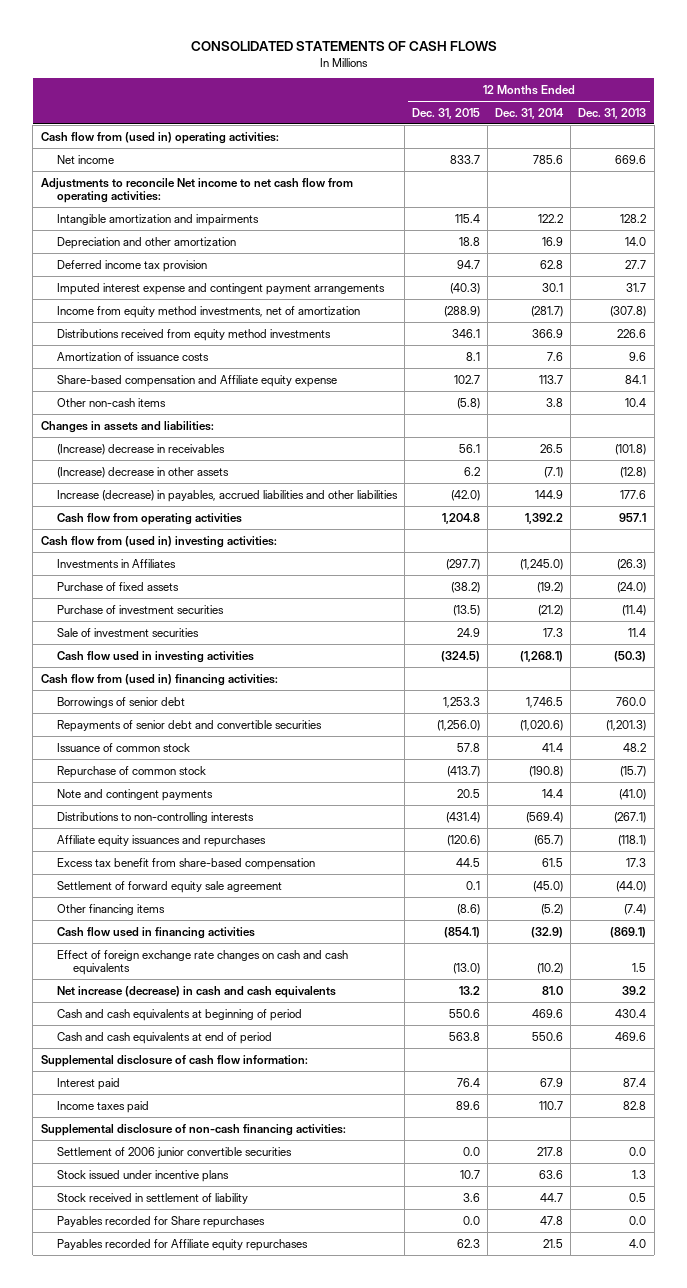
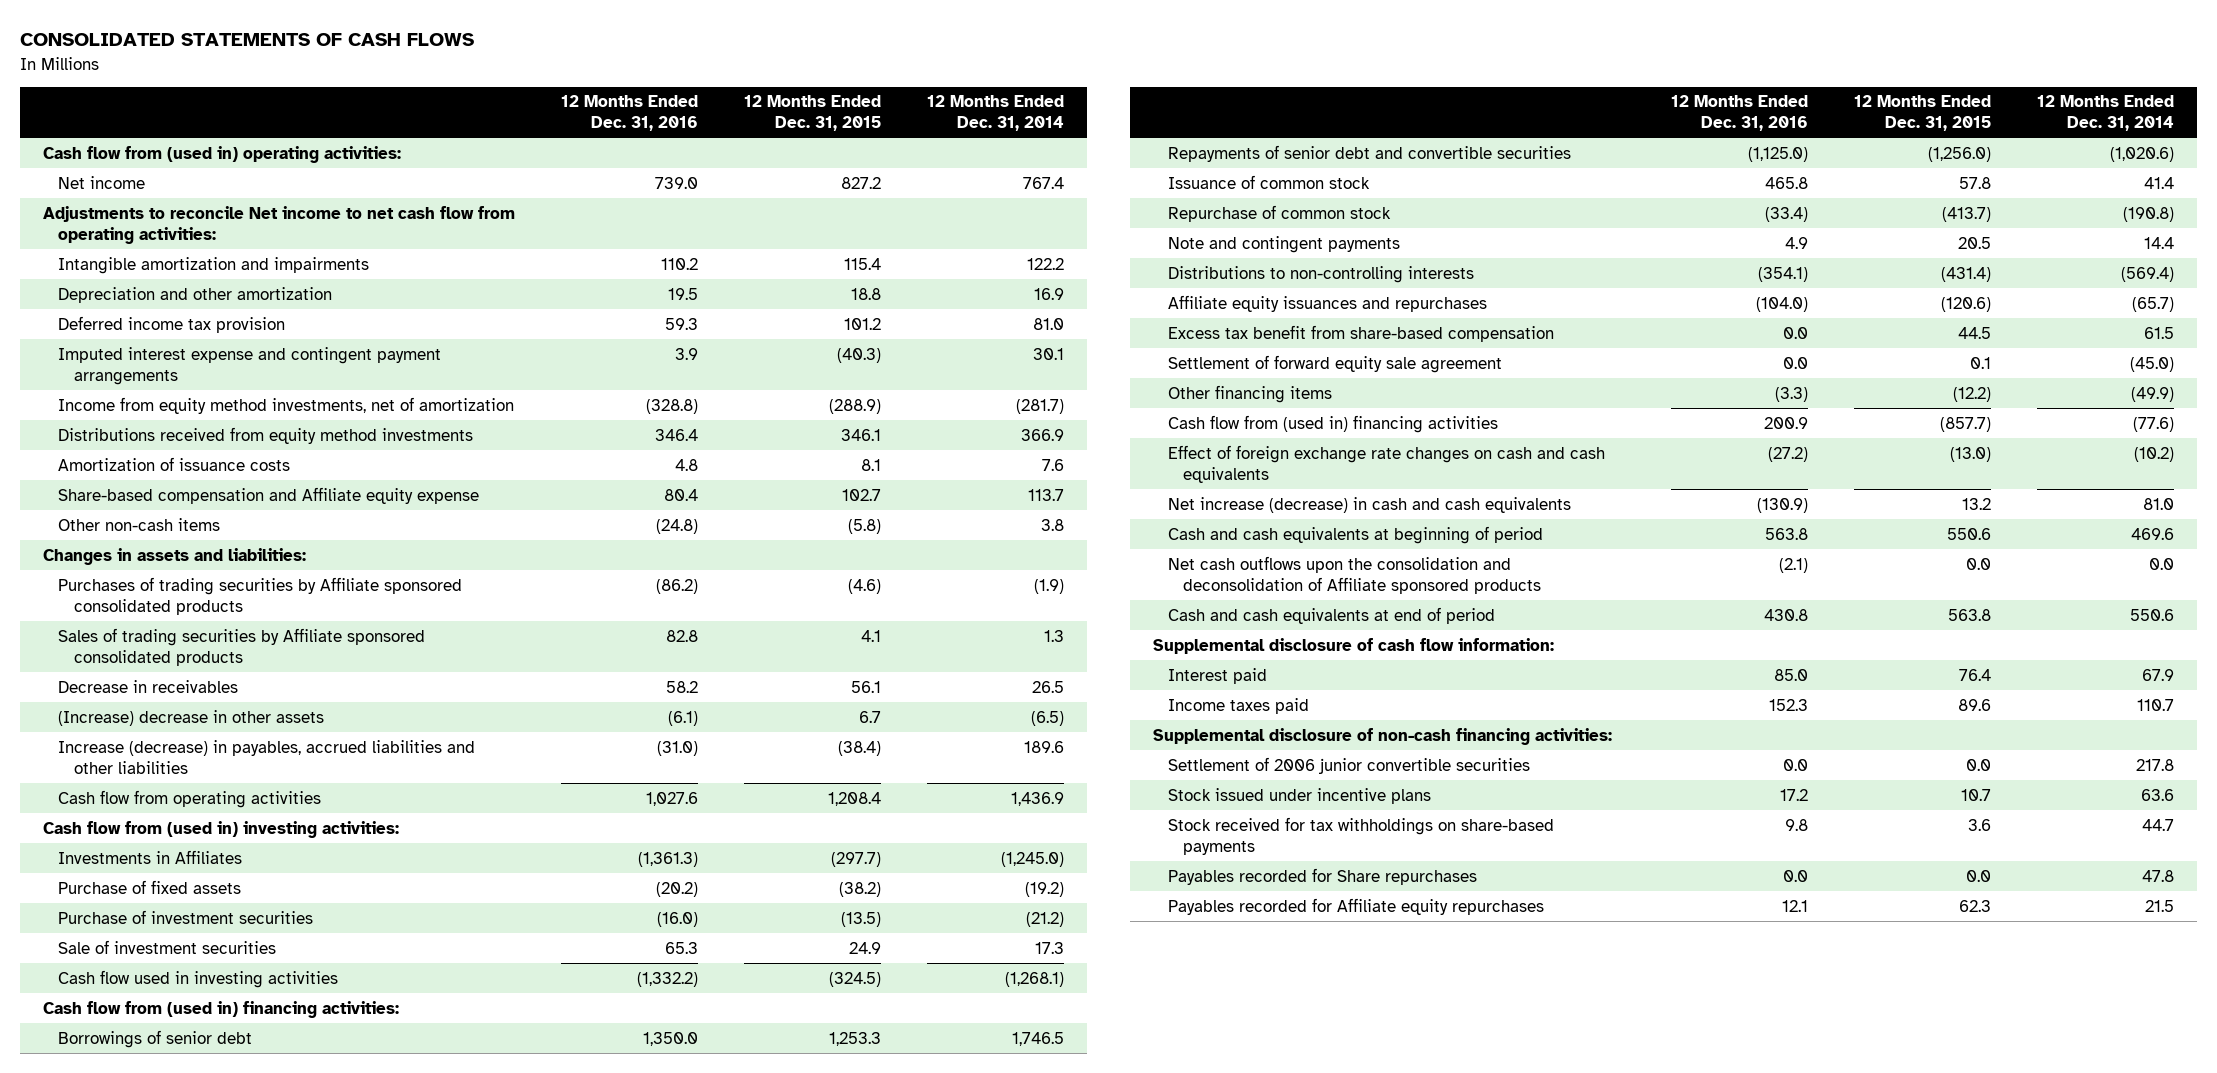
- | 12 Months Ended Dec. 31, 2015 | 12 Months Ended Dec. 31, 2014 | 12 Months Ended Dec. 31, 2013
+ | 12 Months Ended Dec. 31, 2016 | 12 Months Ended Dec. 31, 2015 | 12 Months Ended Dec. 31, 2014
- Net income | 833.7 | 785.6 | 669.6
+ Net income | 739.0 | 827.2 | 767.4
- Deferred income tax provision | 94.7 | 62.8 | 27.7
+ Deferred income tax provision | 59.3 | 101.2 | 81.0
- (Increase) decrease in receivables | 56.1 | 26.5 | (101.8)
- (Increase) decrease in other assets | 6.2 | (7.1) | (12.8)
- Increase (decrease) in payables, accrued liabilities and other liabilities | (42.0) | 144.9 | 177.6
- Cash flow from operating activities | 1,204.8 | 1,392.2 | 957.1
+ Purchases of trading securities by Affiliate sponsored consolidated products | (86.2) | (4.6) | (1.9)
+ Sales of trading securities by Affiliate sponsored consolidated products | 82.8 | 4.1 | 1.3
+ Decrease in receivables | 58.2 | 56.1 | 26.5
+ (Increase) decrease in other assets | (6.1) | 6.7 | (6.5)
+ Increase (decrease) in payables, accrued liabilities and other liabilities | (31.0) | (38.4) | 189.6
+ Cash flow from operating activities | 1,027.6 | 1,208.4 | 1,436.9
- Other financing items | (8.6) | (5.2) | (7.4)
- Cash flow used in financing activities | (854.1) | (32.9) | (869.1)
+ Other financing items | (3.3) | (12.2) | (49.9)
+ Cash flow from (used in) financing activities | 200.9 | (857.7) | (77.6)
+ Net cash outflows upon the consolidation and deconsolidation of Affiliate sponsored products | (2.1) | 0.0 | 0.0
- Stock received in settlement of liability | 3.6 | 44.7 | 0.5
+ Stock received for tax withholdings on share-based payments | 9.8 | 3.6 | 44.7

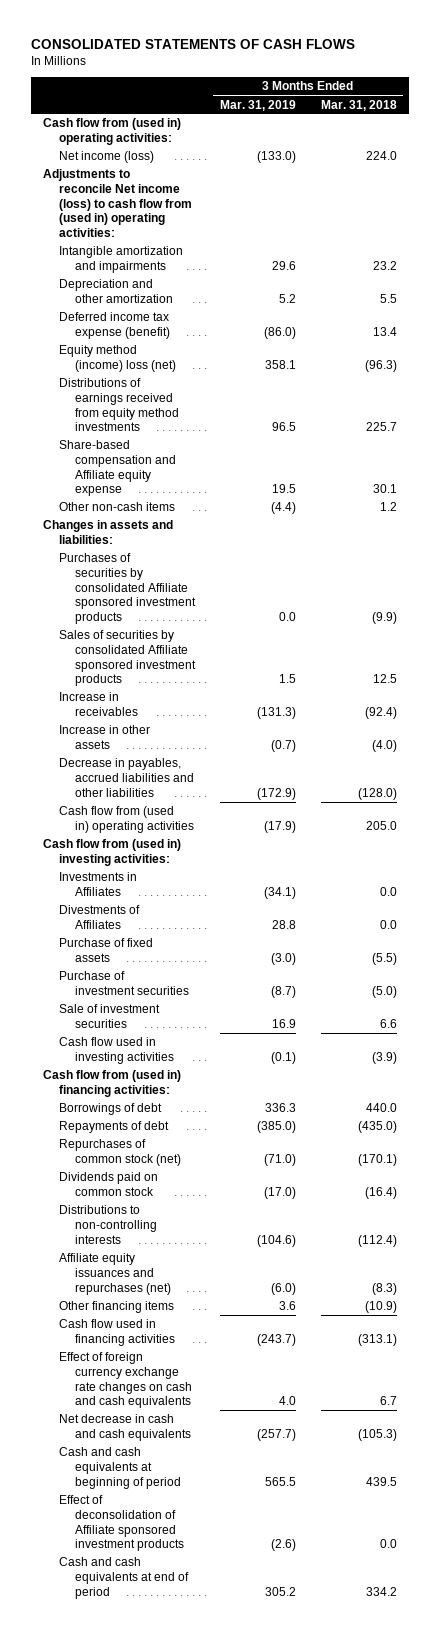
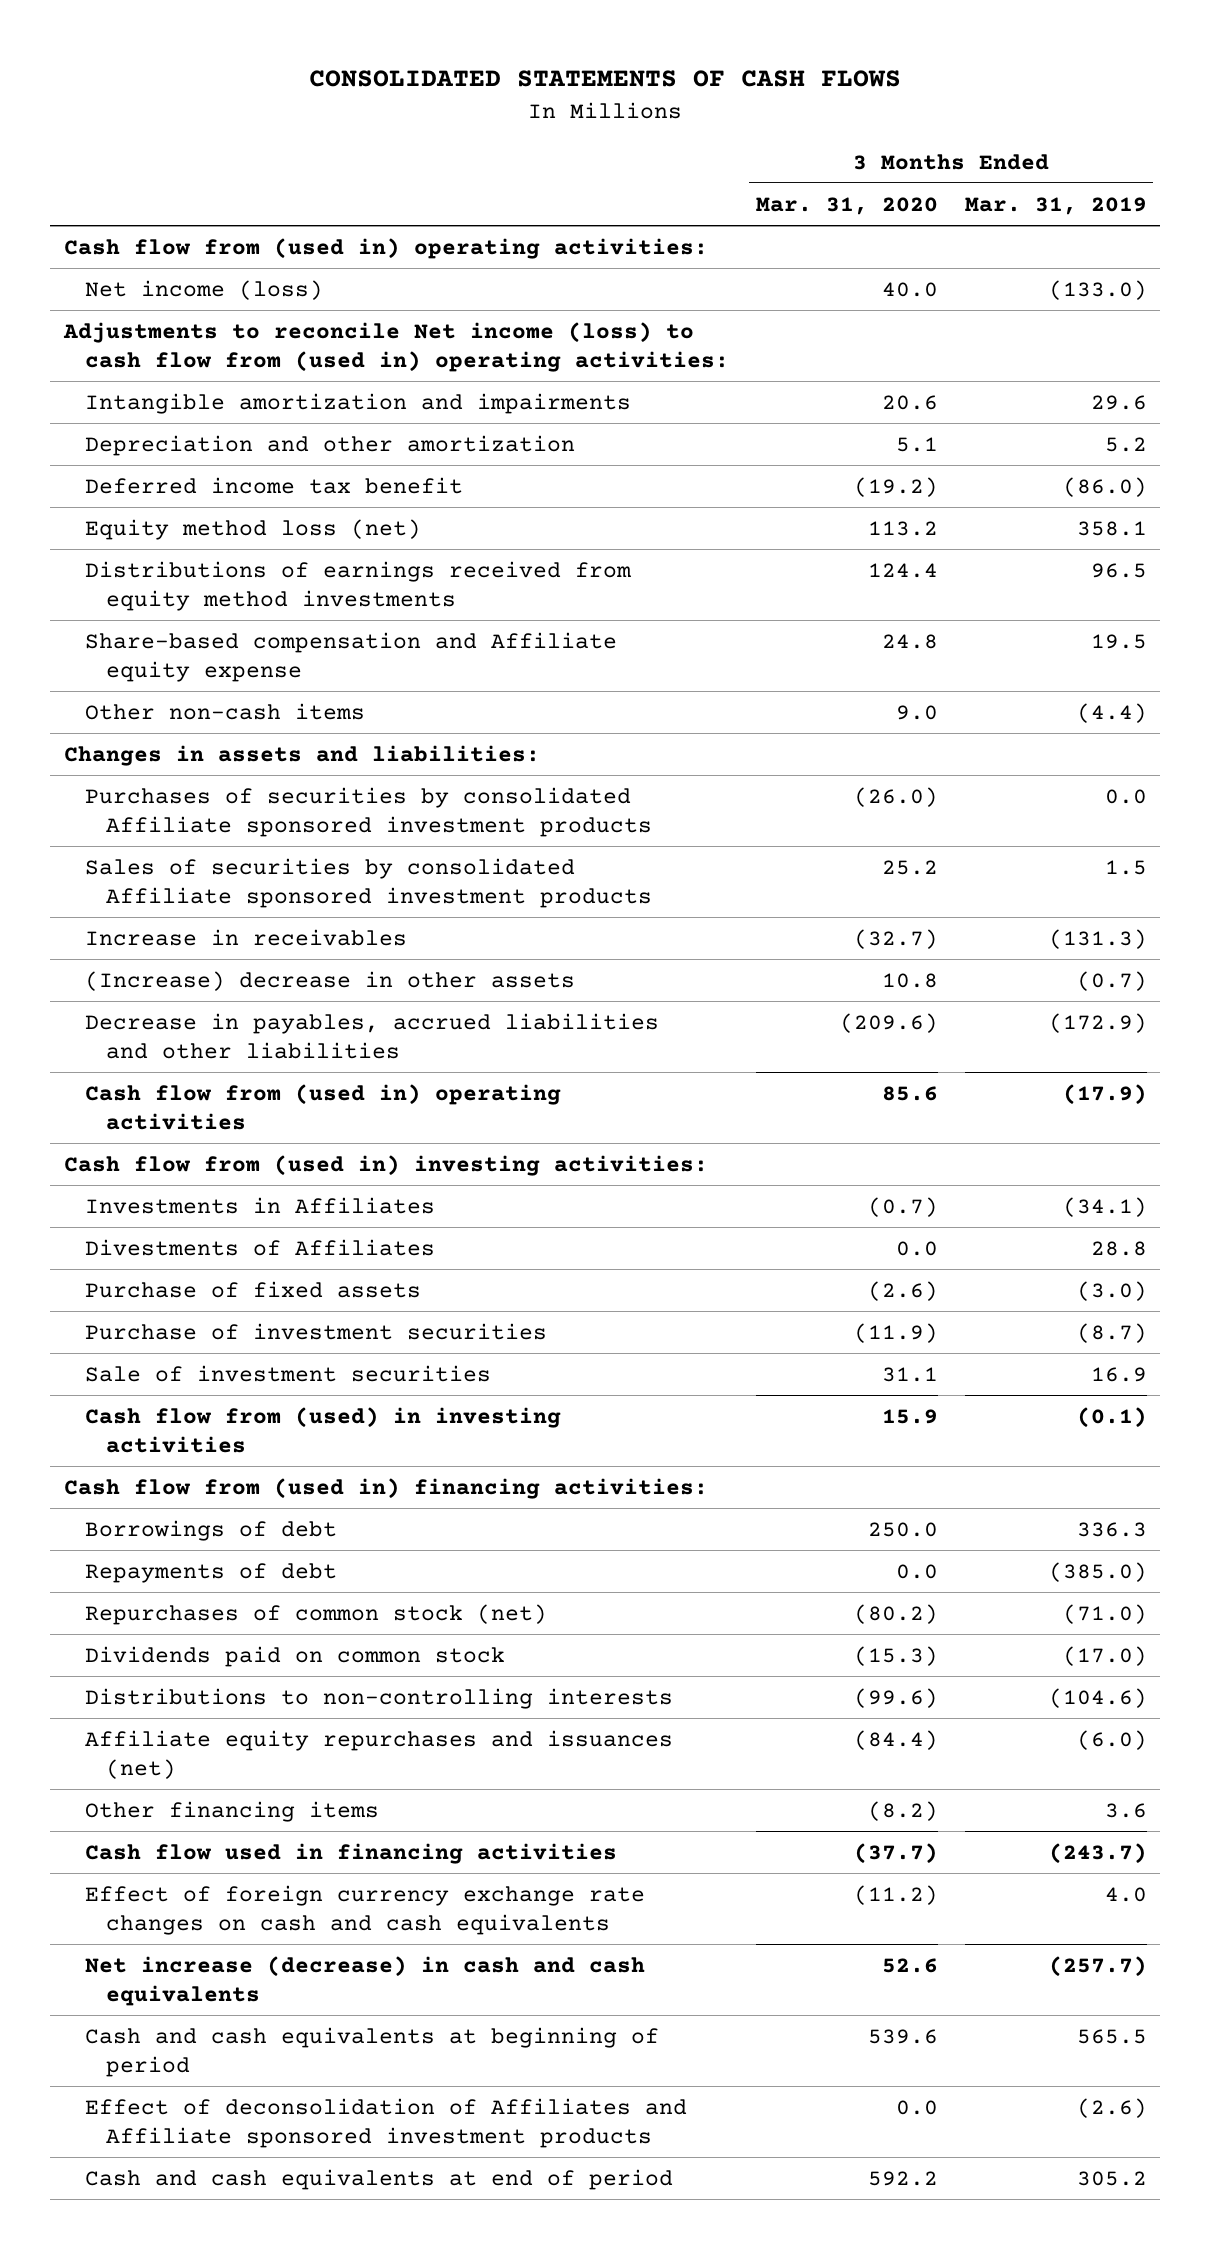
- | 3 Months Ended Mar. 31, 2019 | 3 Months Ended Mar. 31, 2018
+ | 3 Months Ended Mar. 31, 2020 | 3 Months Ended Mar. 31, 2019
- Deferred income tax expense (benefit) | (86.0) | 13.4
- Equity method (income) loss (net) | 358.1 | (96.3)
+ Deferred income tax benefit | (19.2) | (86.0)
+ Equity method loss (net) | 113.2 | 358.1
- Increase in other assets | (0.7) | (4.0)
+ (Increase) decrease in other assets | 10.8 | (0.7)
- Cash flow used in investing activities | (0.1) | (3.9)
+ Cash flow from (used) in investing activities | 15.9 | (0.1)
- Affiliate equity issuances and repurchases (net) | (6.0) | (8.3)
+ Affiliate equity repurchases and issuances (net) | (84.4) | (6.0)
- Net decrease in cash and cash equivalents | (257.7) | (105.3)
+ Net increase (decrease) in cash and cash equivalents | 52.6 | (257.7)
- Effect of deconsolidation of Affiliate sponsored investment products | (2.6) | 0.0
+ Effect of deconsolidation of Affiliates and Affiliate sponsored investment products | 0.0 | (2.6)

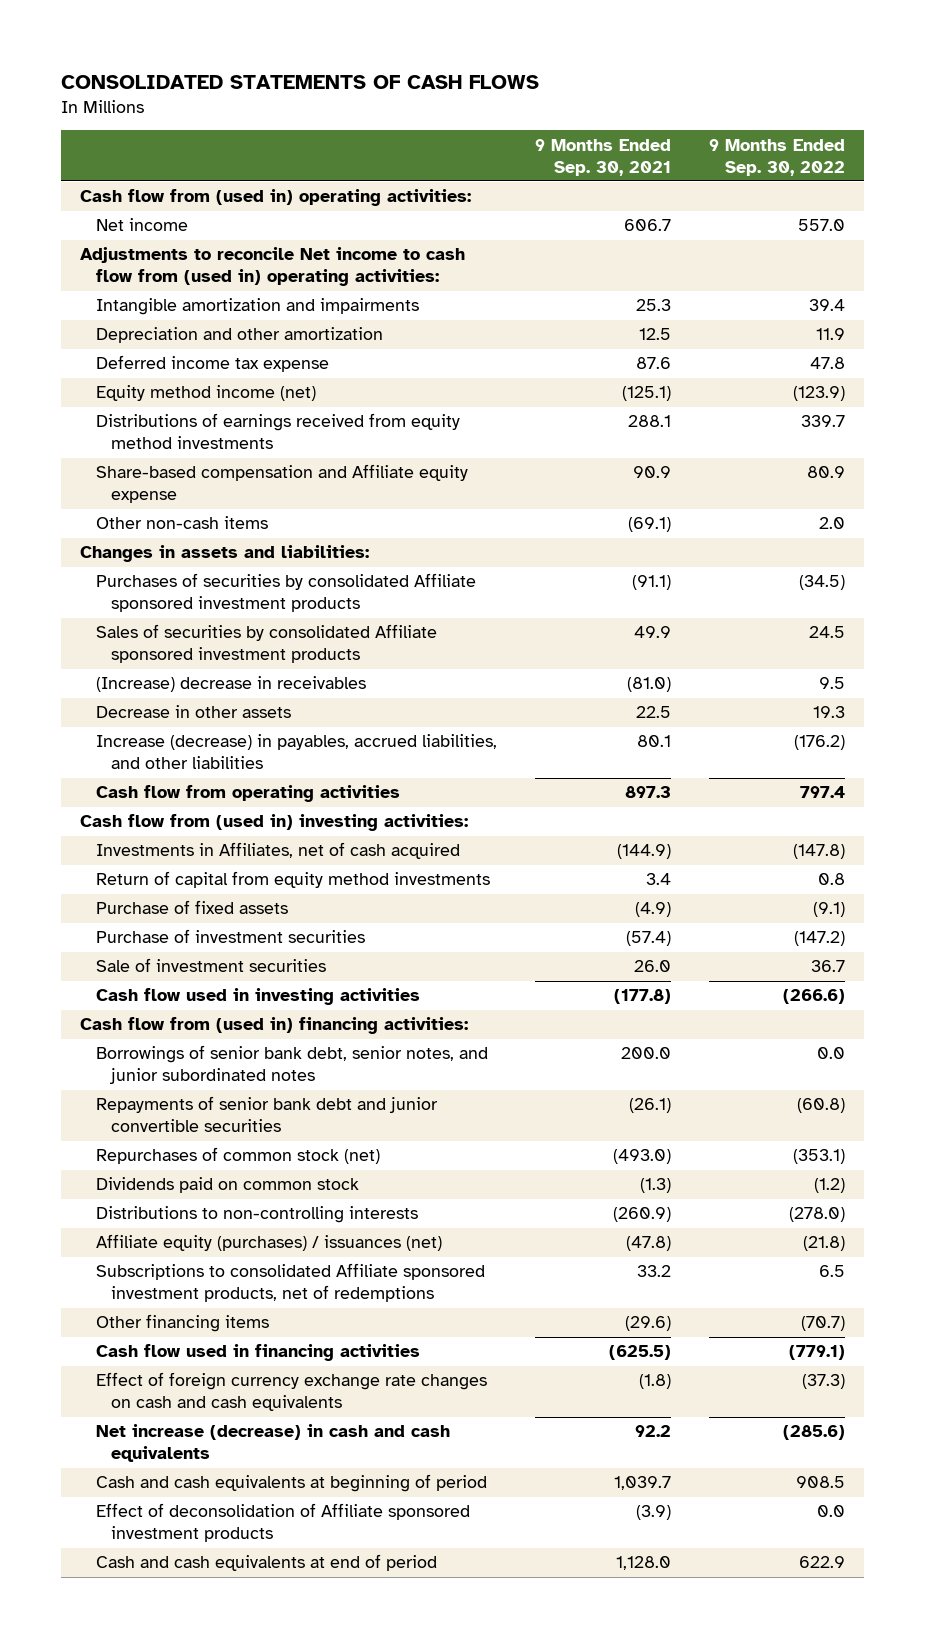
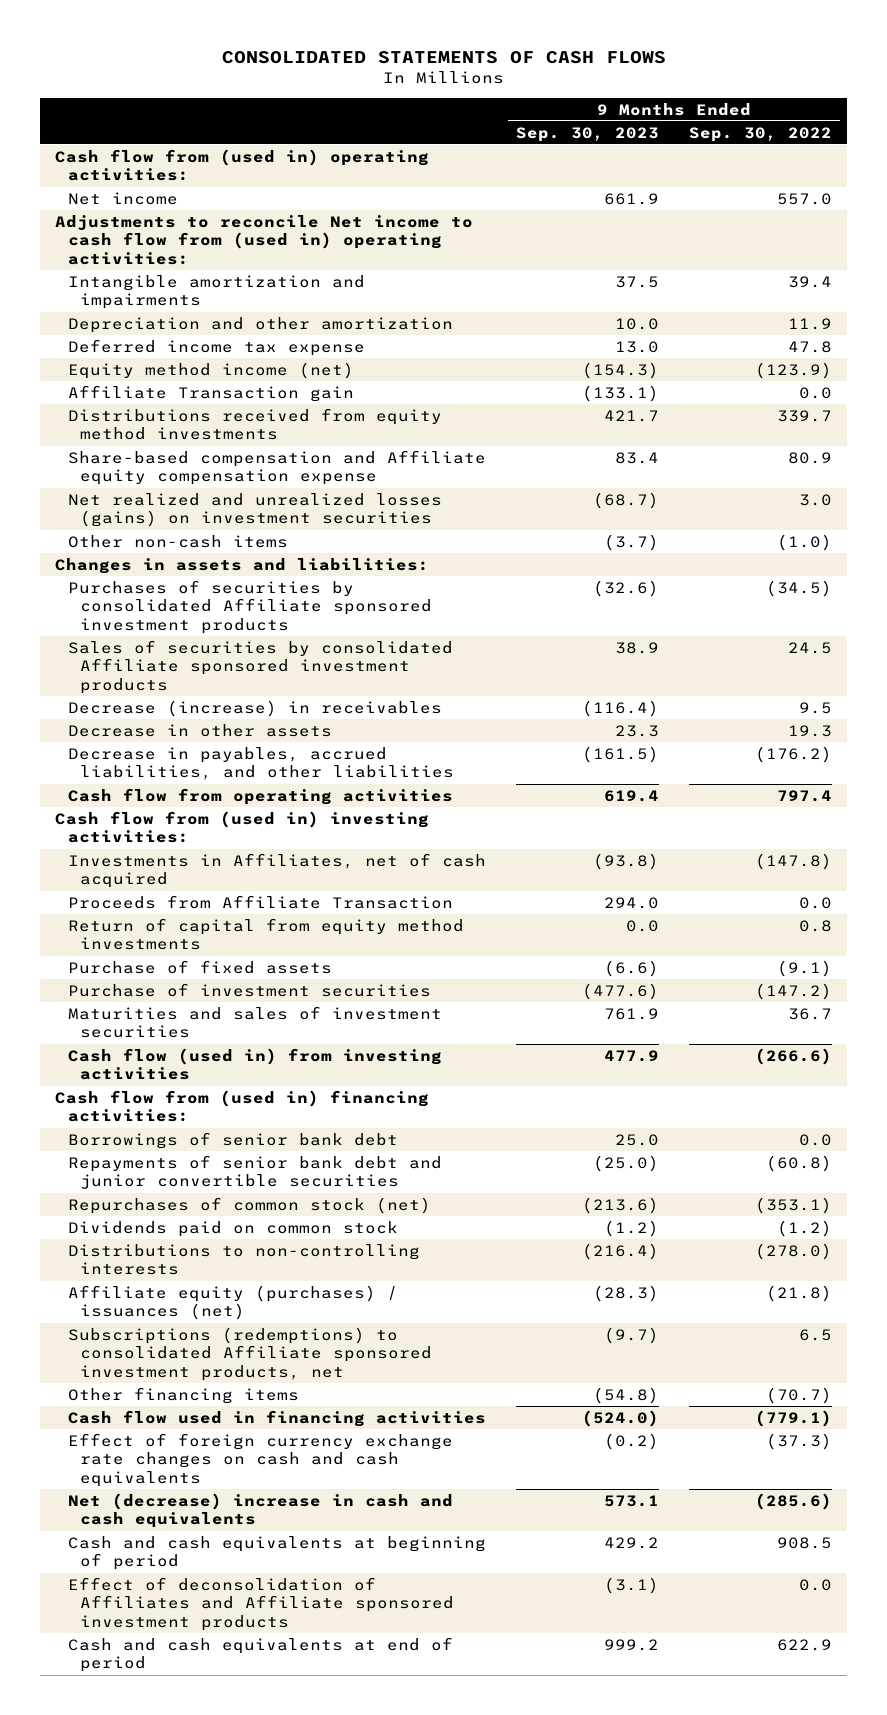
- | 9 Months Ended Sep. 30, 2021 | 9 Months Ended Sep. 30, 2022
+ | 9 Months Ended Sep. 30, 2023 | 9 Months Ended Sep. 30, 2022
- Distributions of earnings received from equity method investments | 288.1 | 339.7
- Share-based compensation and Affiliate equity expense | 90.9 | 80.9
- Other non-cash items | (69.1) | 2.0
+ Affiliate Transaction gain | (133.1) | 0.0
+ Distributions received from equity method investments | 421.7 | 339.7
+ Share-based compensation and Affiliate equity compensation expense | 83.4 | 80.9
+ Net realized and unrealized losses (gains) on investment securities | (68.7) | 3.0
+ Other non-cash items | (3.7) | (1.0)
- (Increase) decrease in receivables | (81.0) | 9.5
+ Decrease (increase) in receivables | (116.4) | 9.5
- Increase (decrease) in payables, accrued liabilities, and other liabilities | 80.1 | (176.2)
+ Decrease in payables, accrued liabilities, and other liabilities | (161.5) | (176.2)
+ Proceeds from Affiliate Transaction | 294.0 | 0.0
- Sale of investment securities | 26.0 | 36.7
- Cash flow used in investing activities | (177.8) | (266.6)
+ Maturities and sales of investment securities | 761.9 | 36.7
+ Cash flow (used in) from investing activities | 477.9 | (266.6)
- Borrowings of senior bank debt, senior notes, and junior subordinated notes | 200.0 | 0.0
+ Borrowings of senior bank debt | 25.0 | 0.0
- Subscriptions to consolidated Affiliate sponsored investment products, net of redemptions | 33.2 | 6.5
+ Subscriptions (redemptions) to consolidated Affiliate sponsored investment products, net | (9.7) | 6.5
- Net increase (decrease) in cash and cash equivalents | 92.2 | (285.6)
+ Net (decrease) increase in cash and cash equivalents | 573.1 | (285.6)
- Effect of deconsolidation of Affiliate sponsored investment products | (3.9) | 0.0
+ Effect of deconsolidation of Affiliates and Affiliate sponsored investment products | (3.1) | 0.0

